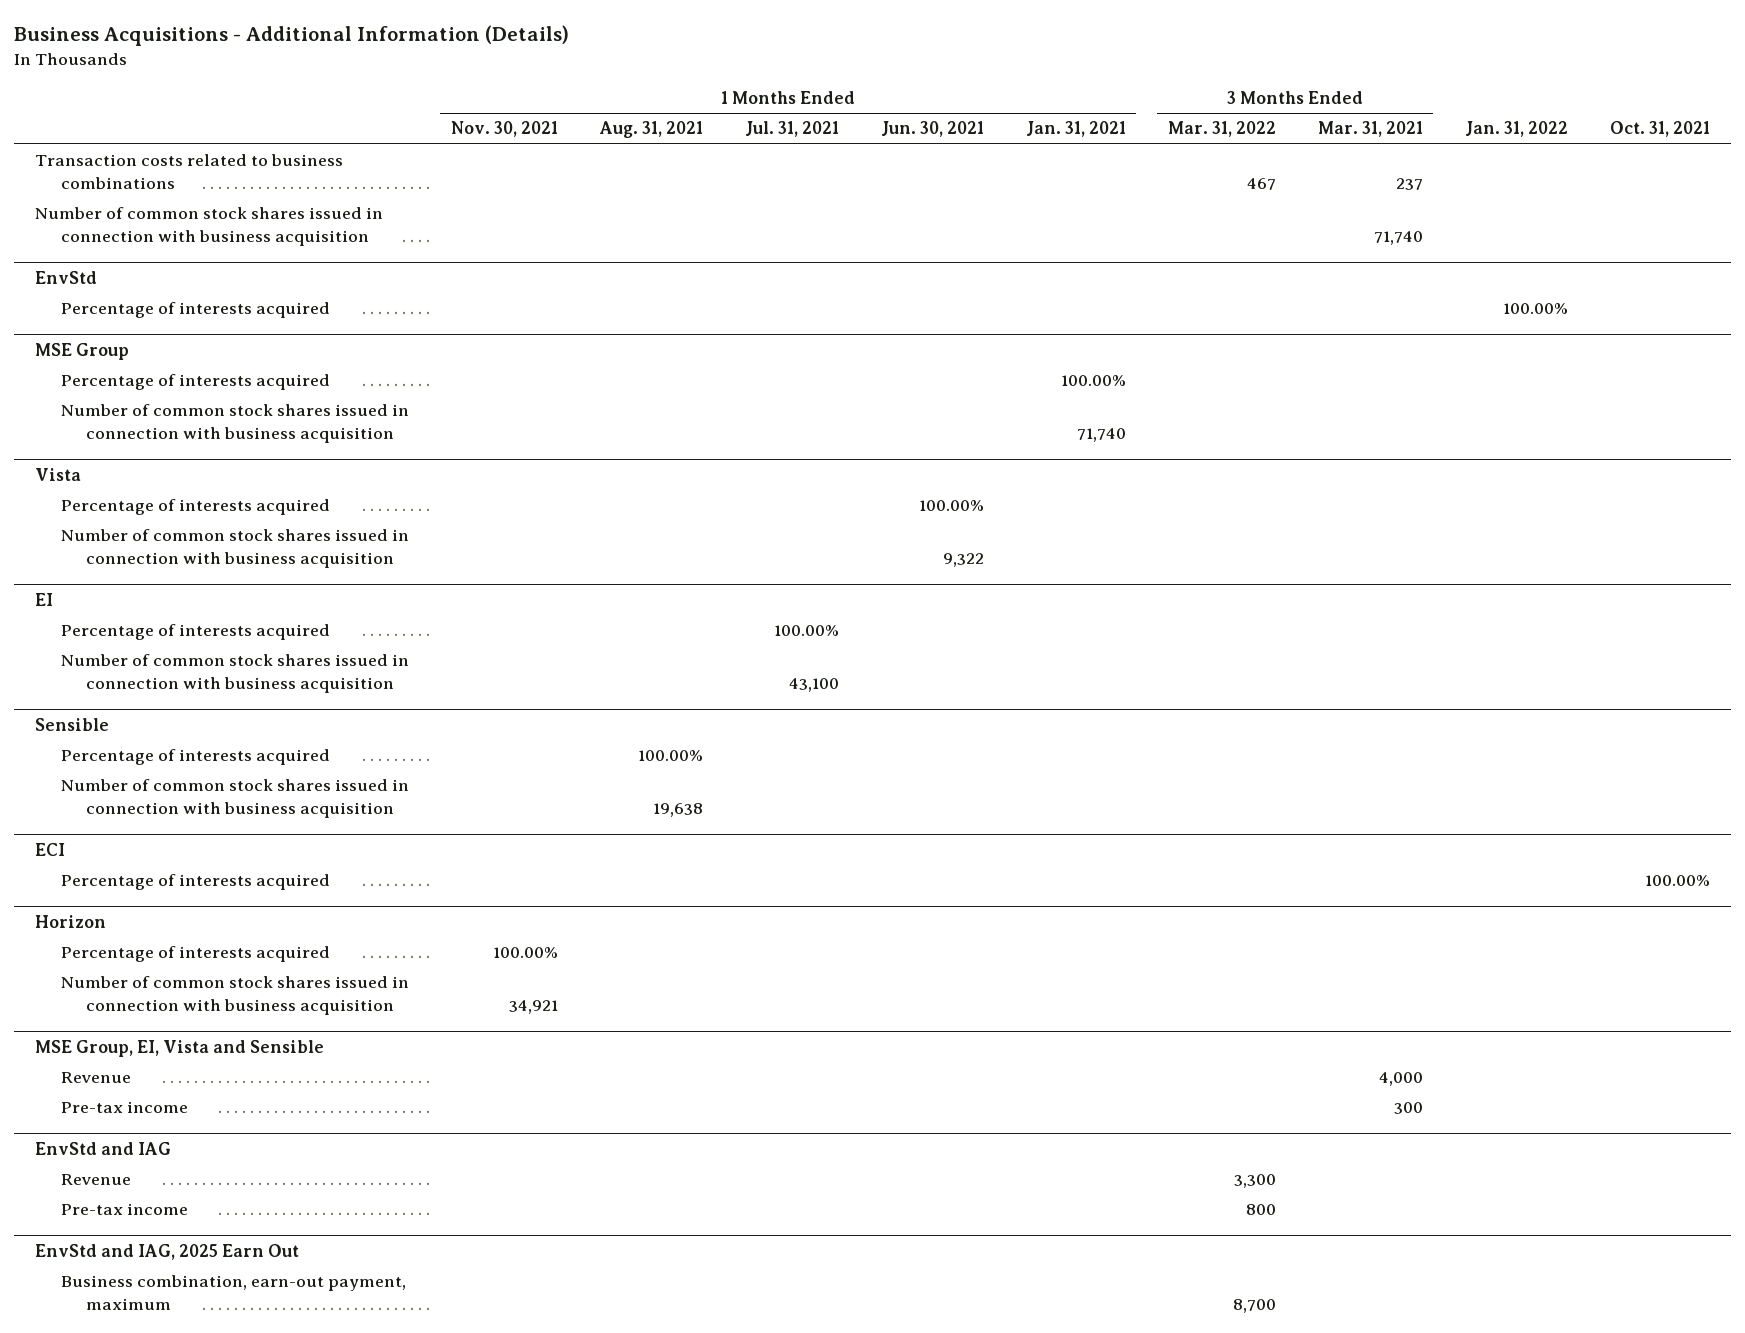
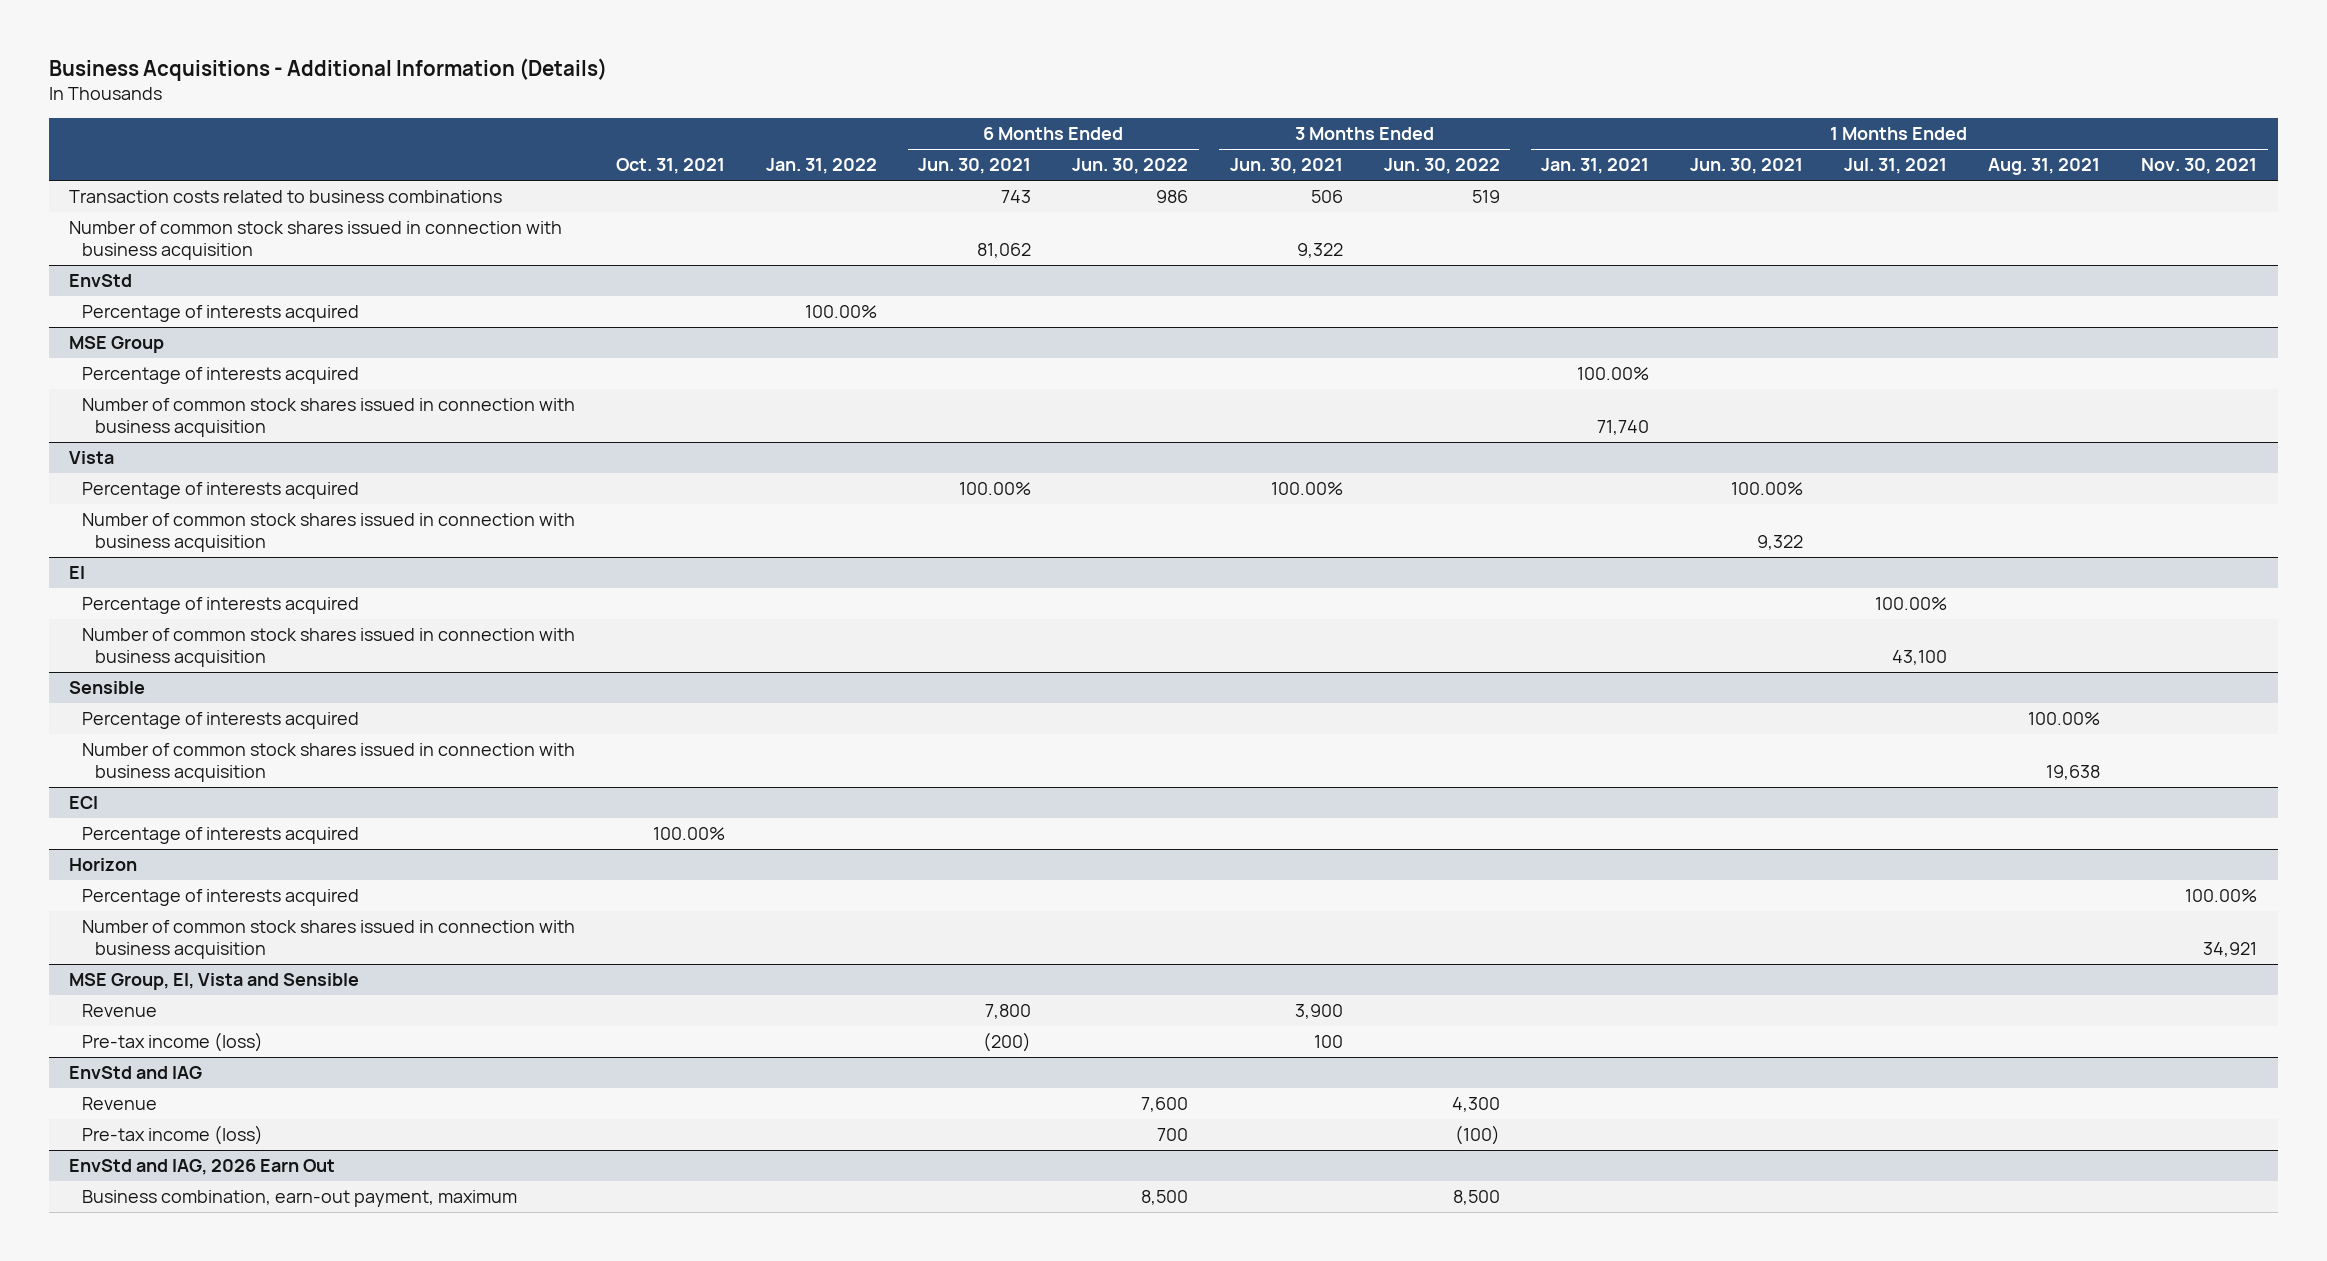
- | 1 Months Ended Nov. 30, 2021 | 1 Months Ended Aug. 31, 2021 | 1 Months Ended Jul. 31, 2021 | 1 Months Ended Jun. 30, 2021 | 1 Months Ended Jan. 31, 2021 | 3 Months Ended Mar. 31, 2022 | 3 Months Ended Mar. 31, 2021 | Jan. 31, 2022 | Oct. 31, 2021
+ | Oct. 31, 2021 | Jan. 31, 2022 | 6 Months Ended Jun. 30, 2021 | 6 Months Ended Jun. 30, 2022 | 3 Months Ended Jun. 30, 2021 | 3 Months Ended Jun. 30, 2022 | 1 Months Ended Jan. 31, 2021 | 1 Months Ended Jun. 30, 2021 | 1 Months Ended Jul. 31, 2021 | 1 Months Ended Aug. 31, 2021 | 1 Months Ended Nov. 30, 2021
@ MSE Group, EI, Vista and Sensible
- Pre-tax income | | | | | | | 300 | |
+ Pre-tax income (loss) | | | (200) | | 100 | | | | | |
@ EnvStd and IAG
- Pre-tax income | | | | | | 800 | | |
- EnvStd and IAG, 2025 Earn Out
@ EnvStd and IAG
+ Pre-tax income (loss) | | | | 700 | | (100) | | | | |
+ EnvStd and IAG, 2026 Earn Out

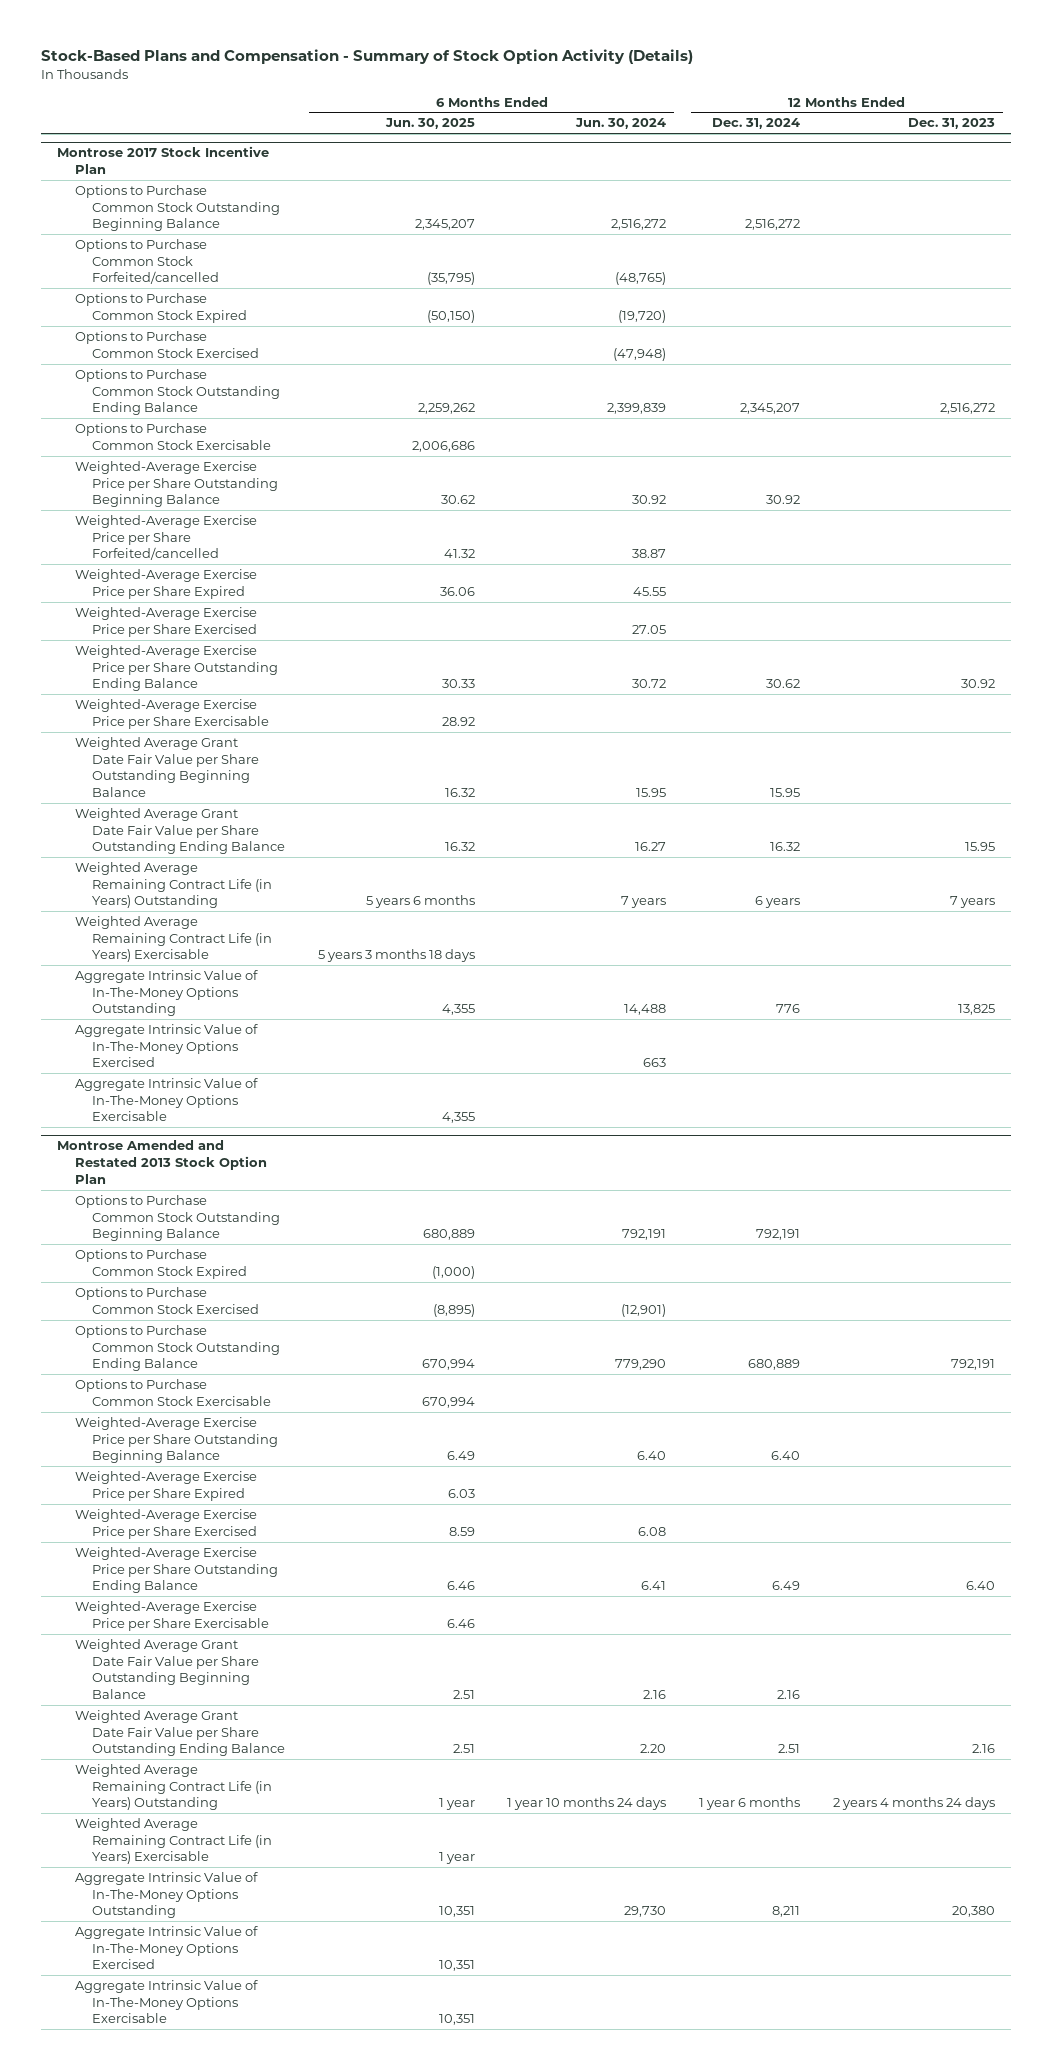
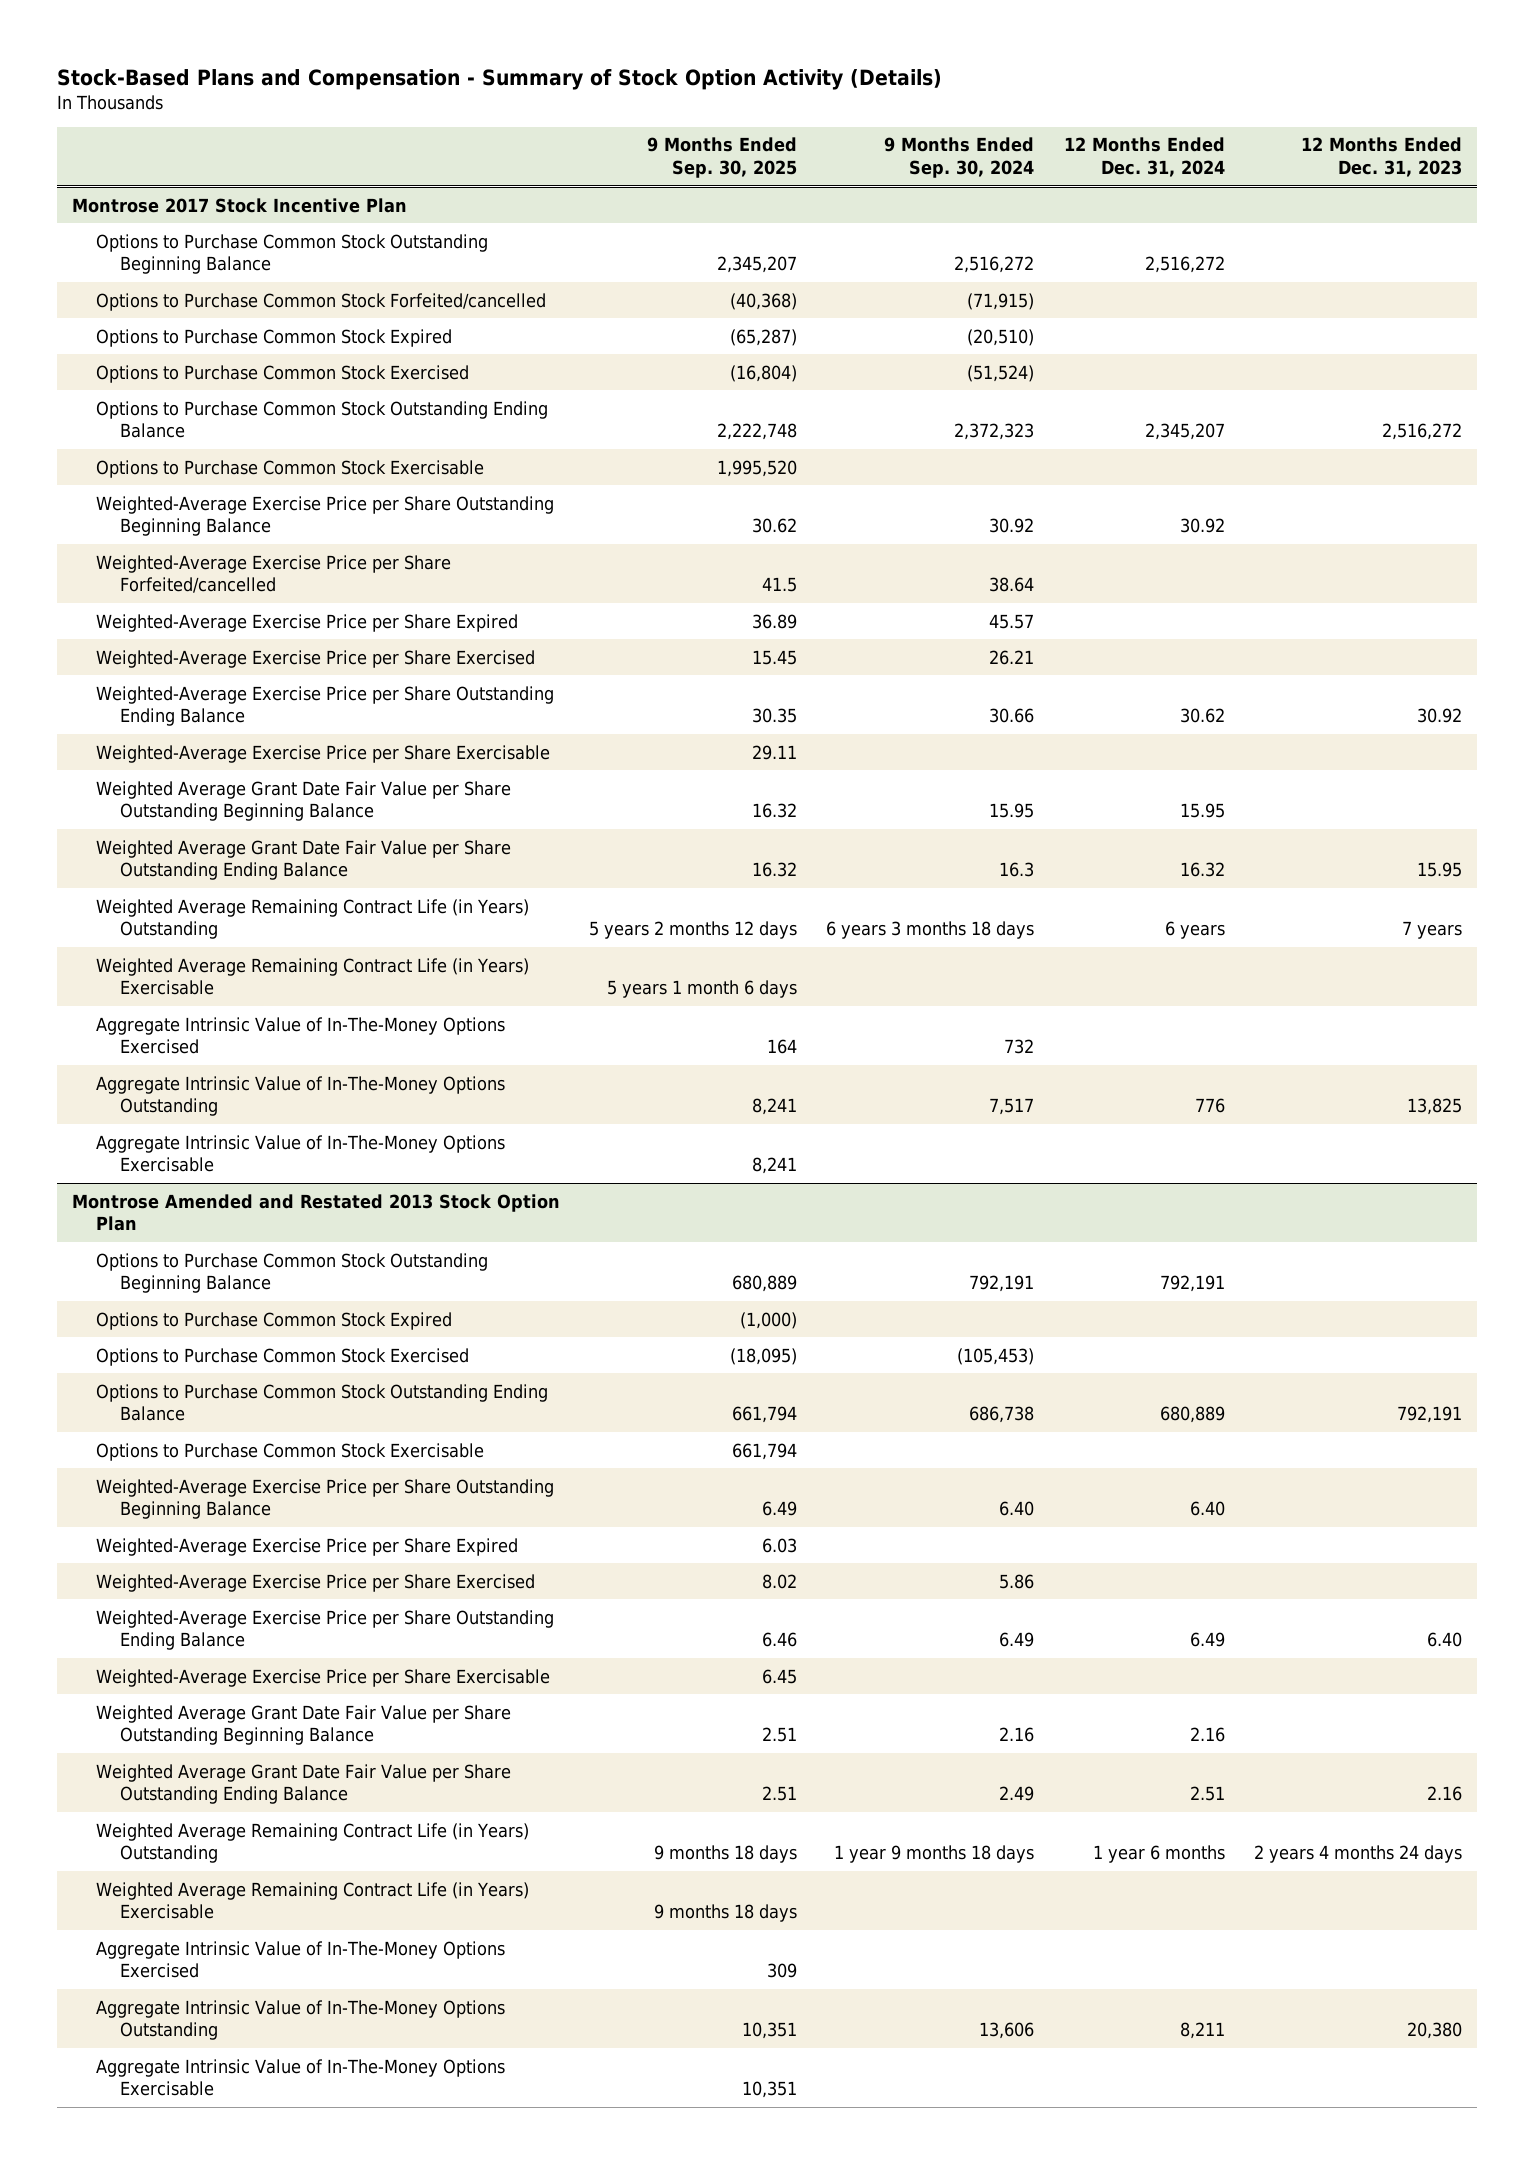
- | 6 Months Ended Jun. 30, 2025 | 6 Months Ended Jun. 30, 2024 | 12 Months Ended Dec. 31, 2024 | 12 Months Ended Dec. 31, 2023
+ | 9 Months Ended Sep. 30, 2025 | 9 Months Ended Sep. 30, 2024 | 12 Months Ended Dec. 31, 2024 | 12 Months Ended Dec. 31, 2023
@ Montrose 2017 Stock Incentive Plan
moved down: Aggregate Intrinsic Value of In-The-Money Options Outstanding | 8,241 | 7,517 | 776 | 13,825
@ Montrose Amended and Restated 2013 Stock Option Plan
moved down: Aggregate Intrinsic Value of In-The-Money Options Outstanding | 10,351 | 13,606 | 8,211 | 20,380

